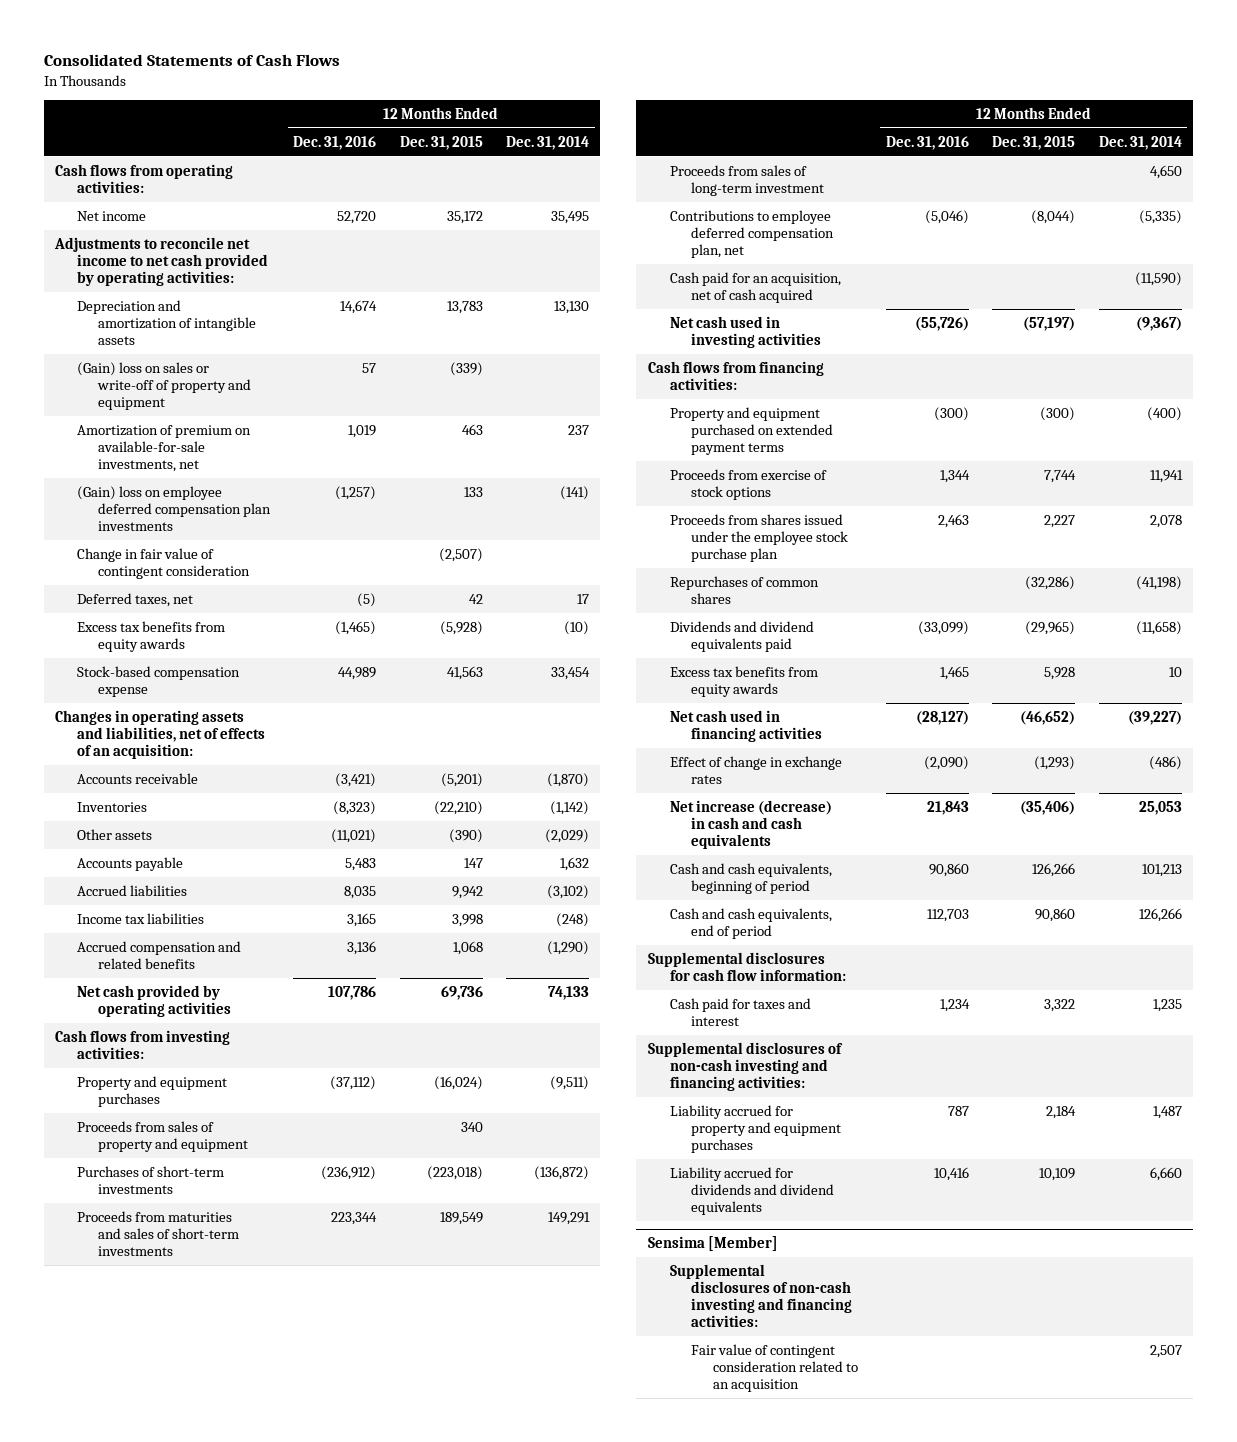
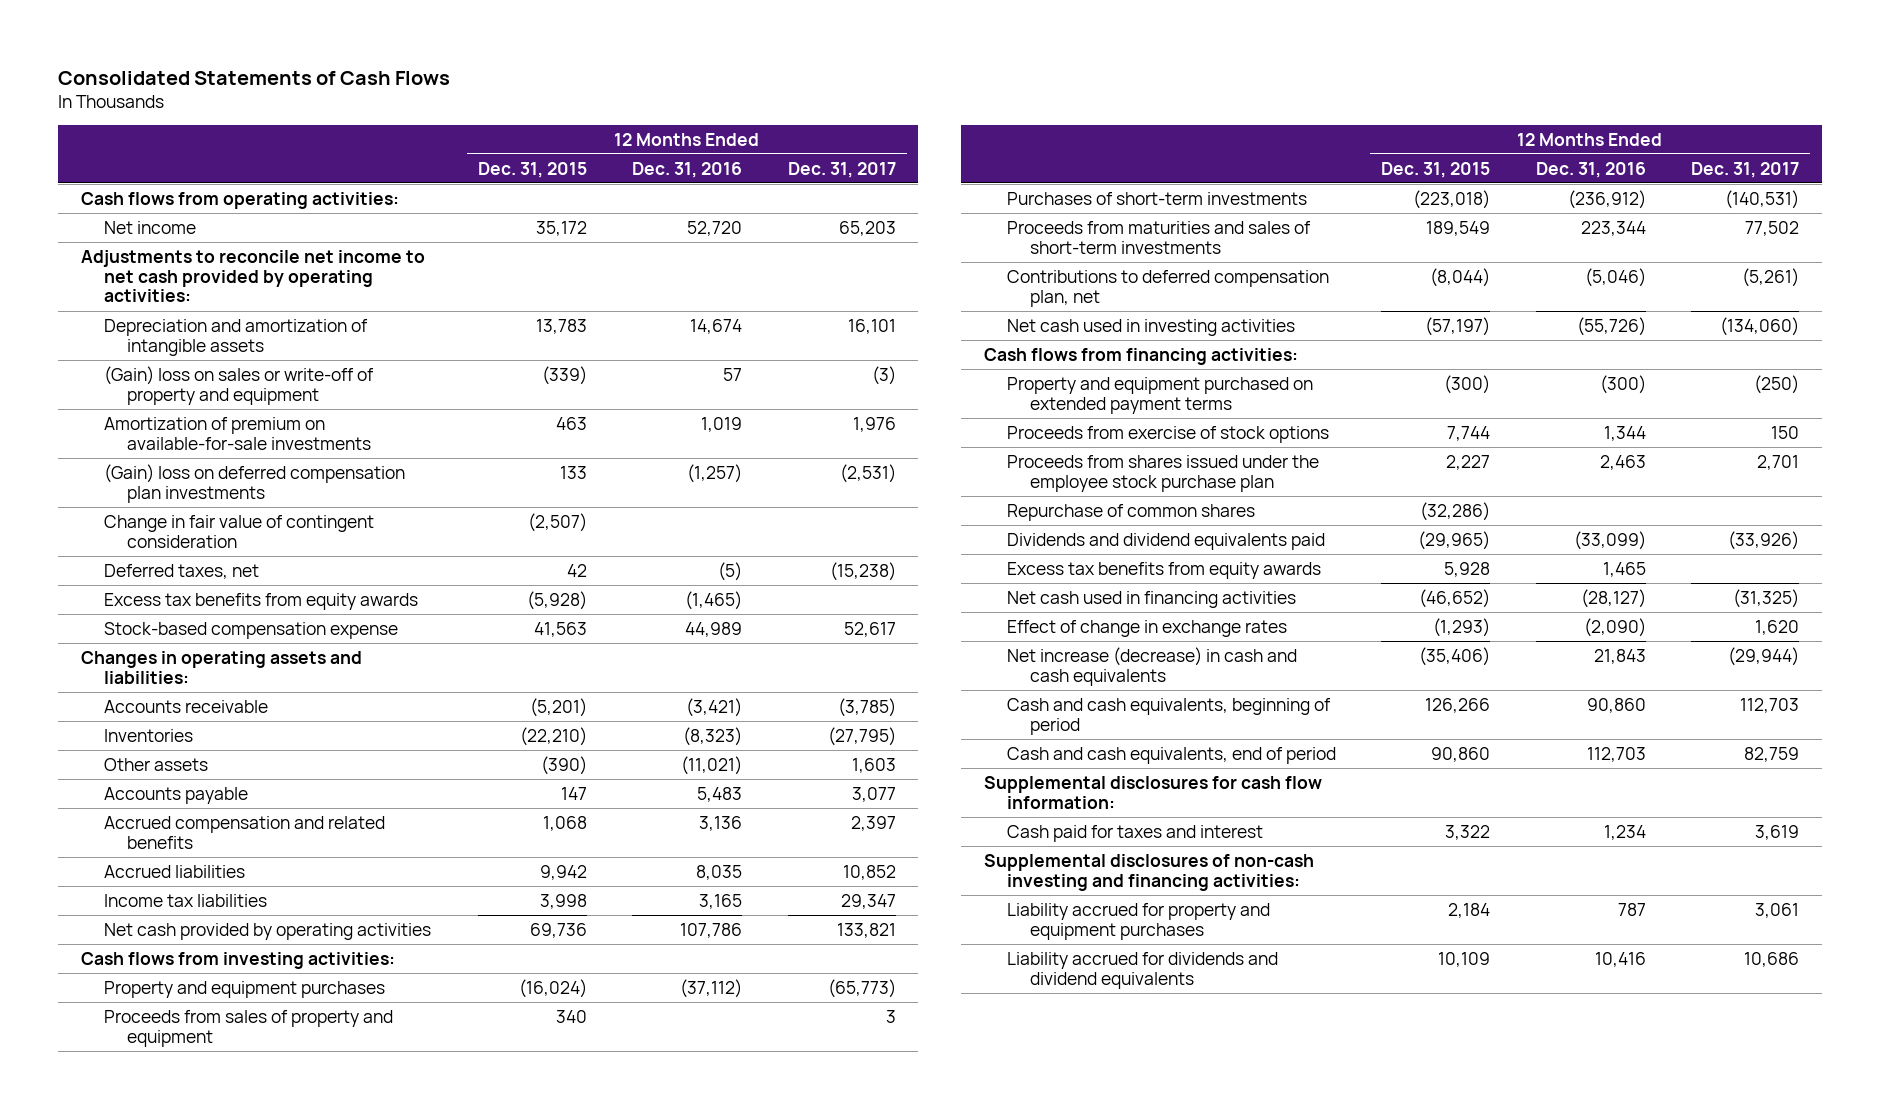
- | 12 Months Ended Dec. 31, 2016 | 12 Months Ended Dec. 31, 2015 | 12 Months Ended Dec. 31, 2014
+ | 12 Months Ended Dec. 31, 2015 | 12 Months Ended Dec. 31, 2016 | 12 Months Ended Dec. 31, 2017
- Amortization of premium on available-for-sale investments, net | 1,019 | 463 | 237
- (Gain) loss on employee deferred compensation plan investments | (1,257) | 133 | (141)
+ Amortization of premium on available-for-sale investments | 463 | 1,019 | 1,976
+ (Gain) loss on deferred compensation plan investments | 133 | (1,257) | (2,531)
- Changes in operating assets and liabilities, net of effects of an acquisition:
+ Changes in operating assets and liabilities:
moved up: Accrued compensation and related benefits | 1,068 | 3,136 | 2,397
- Proceeds from sales of long-term investment | | | 4,650
- Contributions to employee deferred compensation plan, net | (5,046) | (8,044) | (5,335)
- Cash paid for an acquisition, net of cash acquired | | | (11,590)
+ Contributions to deferred compensation plan, net | (8,044) | (5,046) | (5,261)
- Repurchases of common shares | | (32,286) | (41,198)
+ Repurchase of common shares | (32,286) | |
- Sensima [Member]
- Supplemental disclosures of non-cash investing and financing activities:
- Fair value of contingent consideration related to an acquisition | | | 2,507

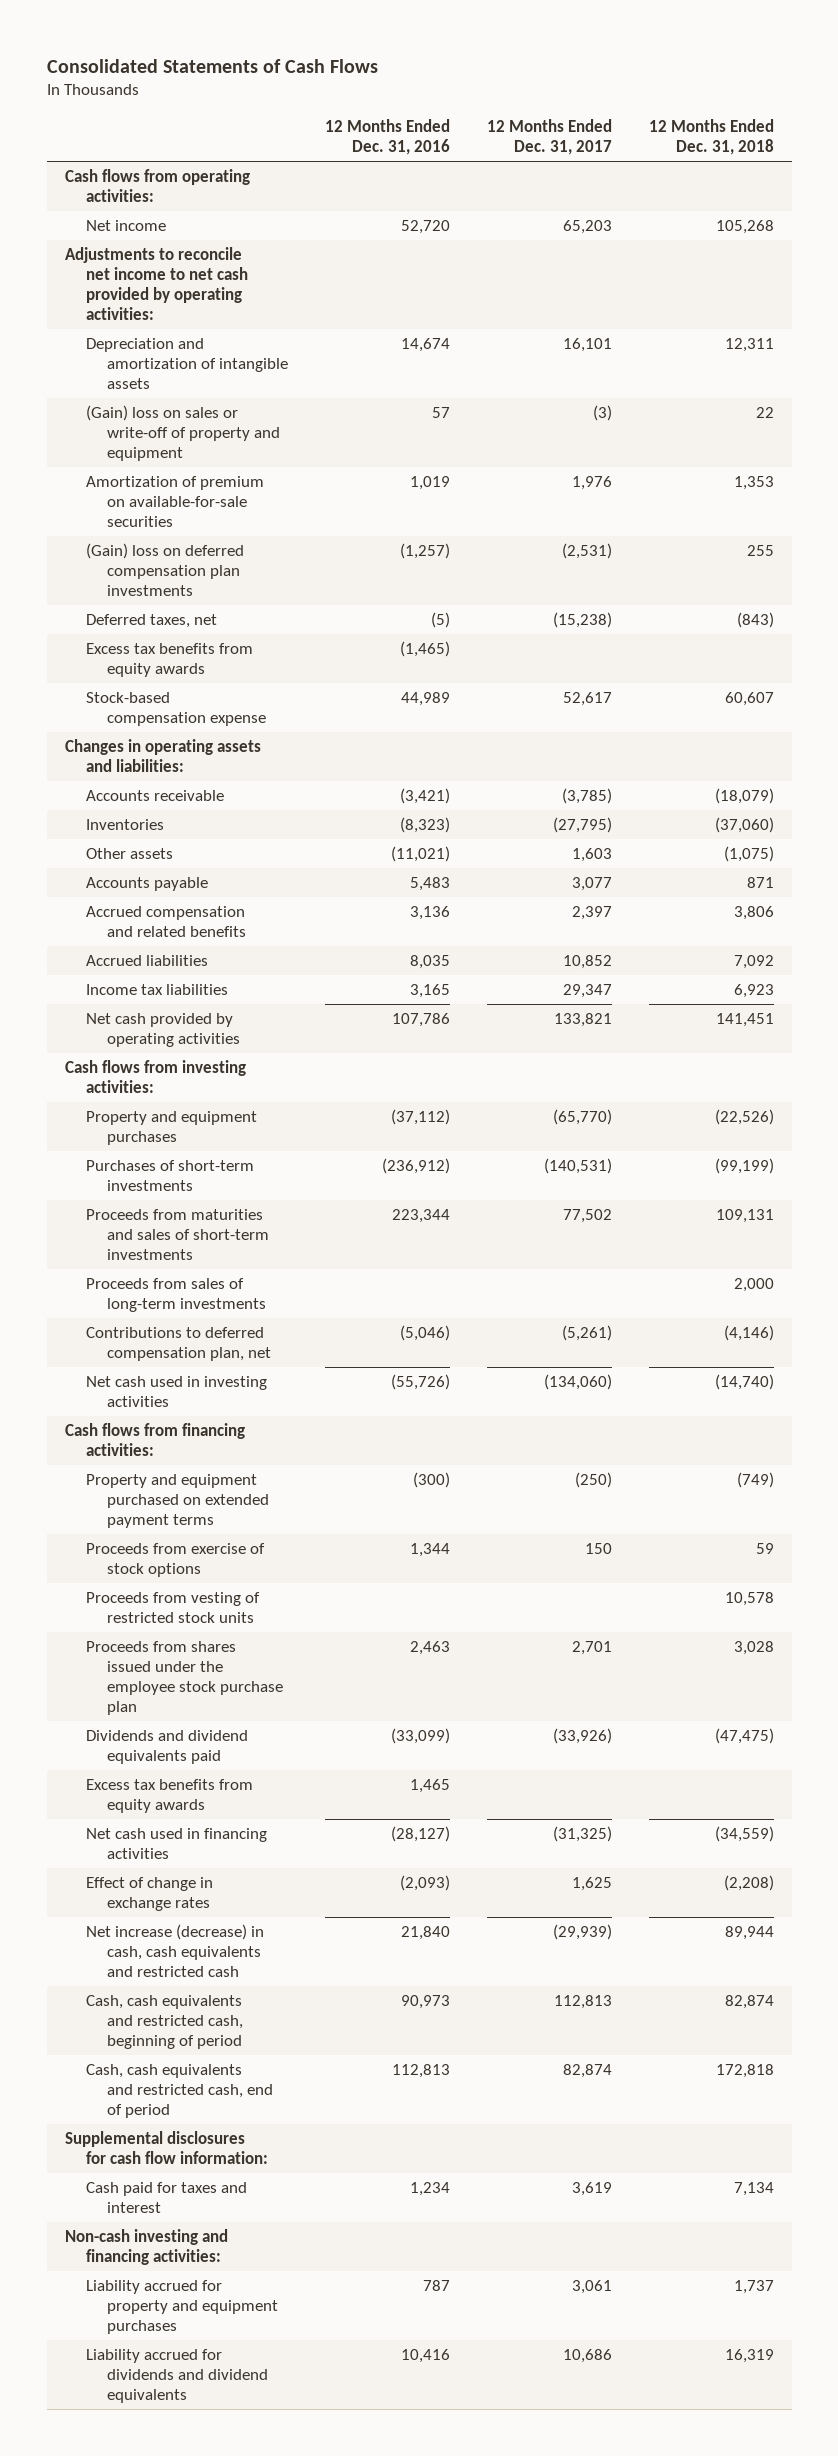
- | 12 Months Ended Dec. 31, 2015 | 12 Months Ended Dec. 31, 2016 | 12 Months Ended Dec. 31, 2017
+ | 12 Months Ended Dec. 31, 2016 | 12 Months Ended Dec. 31, 2017 | 12 Months Ended Dec. 31, 2018
- Amortization of premium on available-for-sale investments | 463 | 1,019 | 1,976
+ Amortization of premium on available-for-sale securities | 1,019 | 1,976 | 1,353
- Change in fair value of contingent consideration | (2,507) | |
- Property and equipment purchases | (16,024) | (37,112) | (65,773)
- Proceeds from sales of property and equipment | 340 | | 3
+ Property and equipment purchases | (37,112) | (65,770) | (22,526)
+ Proceeds from sales of long-term investments | | | 2,000
+ Proceeds from vesting of restricted stock units | | | 10,578
- Repurchase of common shares | (32,286) | |
- Effect of change in exchange rates | (1,293) | (2,090) | 1,620
- Net increase (decrease) in cash and cash equivalents | (35,406) | 21,843 | (29,944)
- Cash and cash equivalents, beginning of period | 126,266 | 90,860 | 112,703
- Cash and cash equivalents, end of period | 90,860 | 112,703 | 82,759
+ Effect of change in exchange rates | (2,093) | 1,625 | (2,208)
+ Net increase (decrease) in cash, cash equivalents and restricted cash | 21,840 | (29,939) | 89,944
+ Cash, cash equivalents and restricted cash, beginning of period | 90,973 | 112,813 | 82,874
+ Cash, cash equivalents and restricted cash, end of period | 112,813 | 82,874 | 172,818
- Supplemental disclosures of non-cash investing and financing activities:
+ Non-cash investing and financing activities:

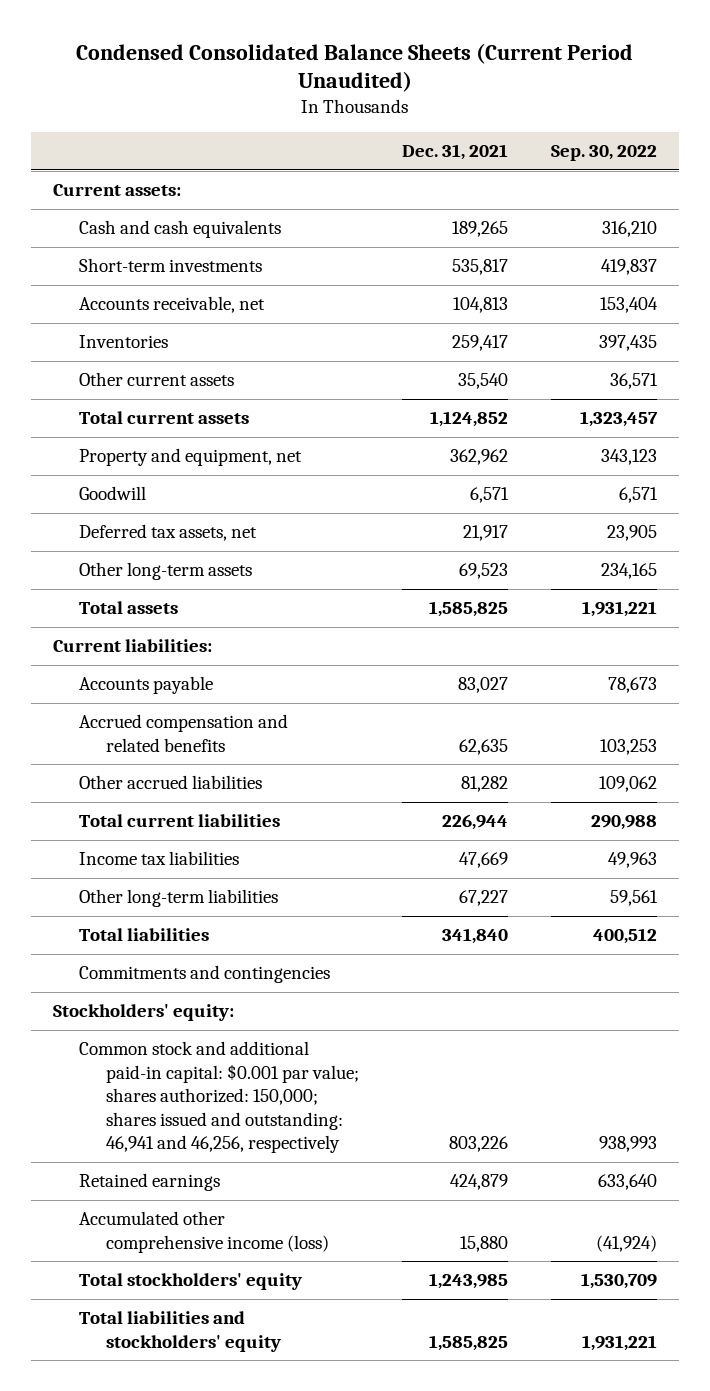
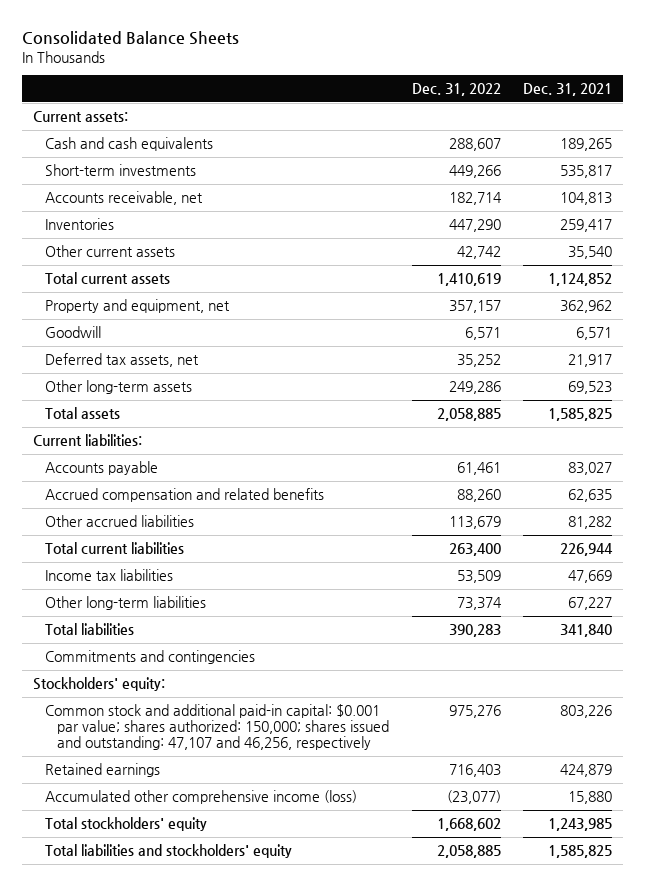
- Condensed Consolidated Balance Sheets (Current Period Unaudited)
+ Consolidated Balance Sheets
- | Dec. 31, 2021 | Sep. 30, 2022
+ | Dec. 31, 2022 | Dec. 31, 2021
- Common stock and additional paid-in capital: $0.001 par value; shares authorized: 150,000; shares issued and outstanding: 46,941 and 46,256, respectively | 803,226 | 938,993
+ Common stock and additional paid-in capital: $0.001 par value; shares authorized: 150,000; shares issued and outstanding: 47,107 and 46,256, respectively | 975,276 | 803,226

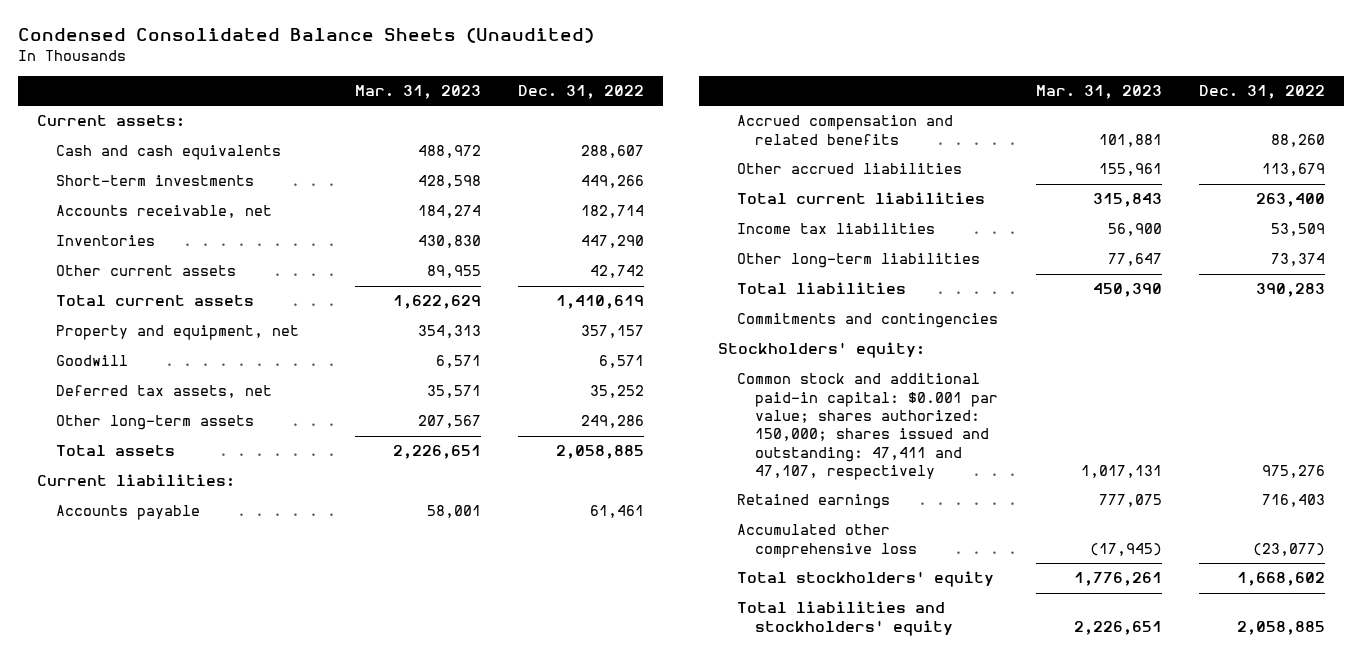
- Consolidated Balance Sheets
+ Condensed Consolidated Balance Sheets (Unaudited)
- | Dec. 31, 2022 | Dec. 31, 2021
+ | Mar. 31, 2023 | Dec. 31, 2022
- Common stock and additional paid-in capital: $0.001 par value; shares authorized: 150,000; shares issued and outstanding: 47,107 and 46,256, respectively | 975,276 | 803,226
+ Common stock and additional paid-in capital: $0.001 par value; shares authorized: 150,000; shares issued and outstanding: 47,411 and 47,107, respectively | 1,017,131 | 975,276
- Accumulated other comprehensive income (loss) | (23,077) | 15,880
+ Accumulated other comprehensive loss | (17,945) | (23,077)

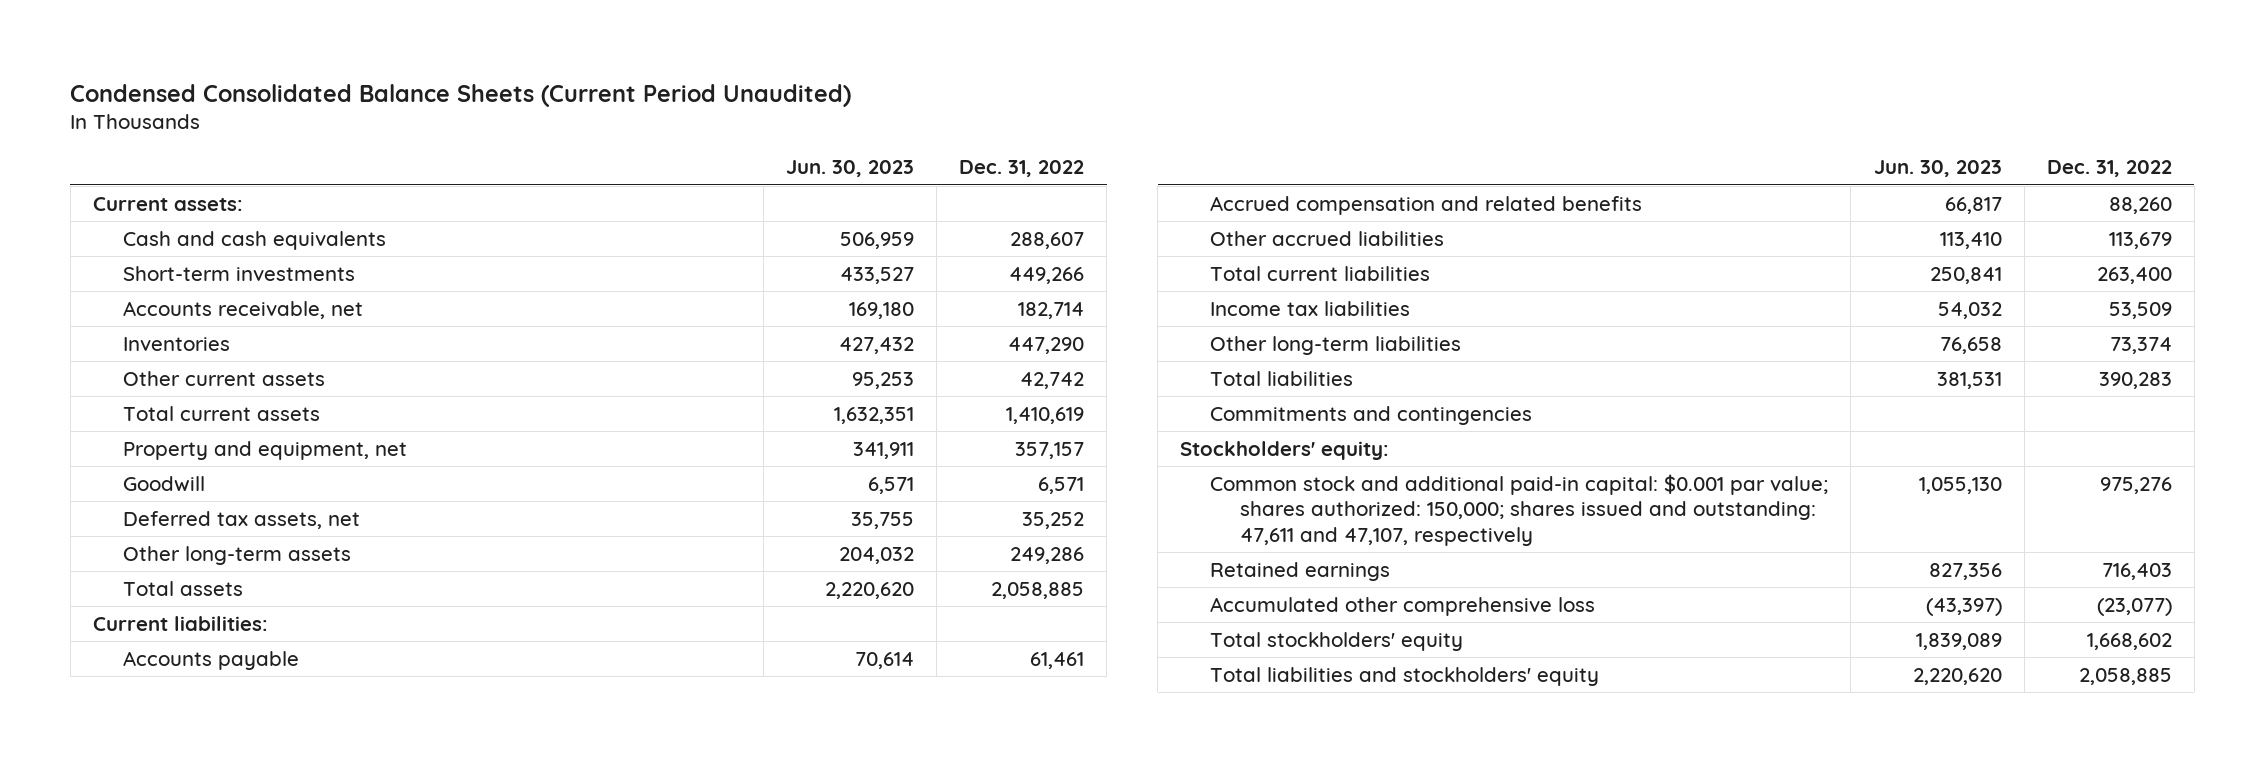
- Condensed Consolidated Balance Sheets (Unaudited)
+ Condensed Consolidated Balance Sheets (Current Period Unaudited)
- | Mar. 31, 2023 | Dec. 31, 2022
+ | Jun. 30, 2023 | Dec. 31, 2022
- Common stock and additional paid-in capital: $0.001 par value; shares authorized: 150,000; shares issued and outstanding: 47,411 and 47,107, respectively | 1,017,131 | 975,276
+ Common stock and additional paid-in capital: $0.001 par value; shares authorized: 150,000; shares issued and outstanding: 47,611 and 47,107, respectively | 1,055,130 | 975,276

